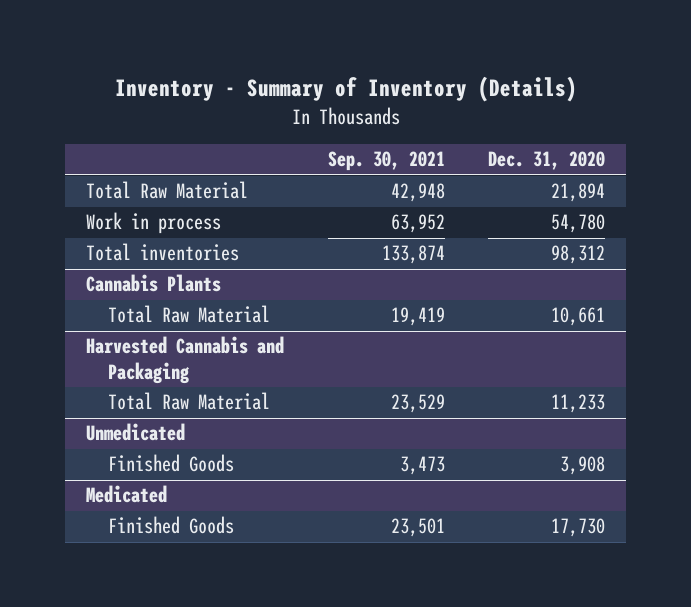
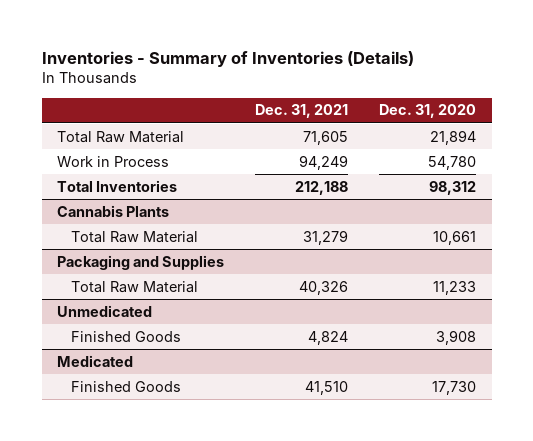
- Inventory - Summary of Inventory (Details)
+ Inventories - Summary of Inventories (Details)
- | Sep. 30, 2021 | Dec. 31, 2020
+ | Dec. 31, 2021 | Dec. 31, 2020
- Work in process | 63,952 | 54,780
- Total inventories | 133,874 | 98,312
+ Work in Process | 94,249 | 54,780
+ Total Inventories | 212,188 | 98,312
- Harvested Cannabis and Packaging
+ Packaging and Supplies

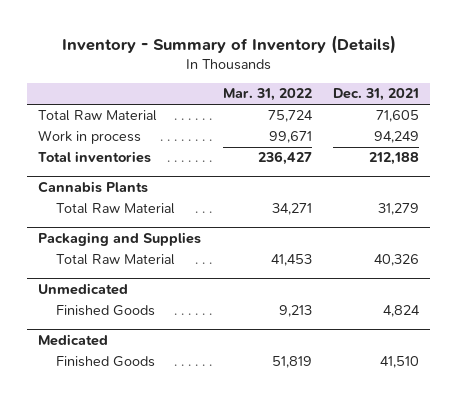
- Inventories - Summary of Inventories (Details)
+ Inventory - Summary of Inventory (Details)
- | Dec. 31, 2021 | Dec. 31, 2020
+ | Mar. 31, 2022 | Dec. 31, 2021
- Work in Process | 94,249 | 54,780
- Total Inventories | 212,188 | 98,312
+ Work in process | 99,671 | 94,249
+ Total inventories | 236,427 | 212,188

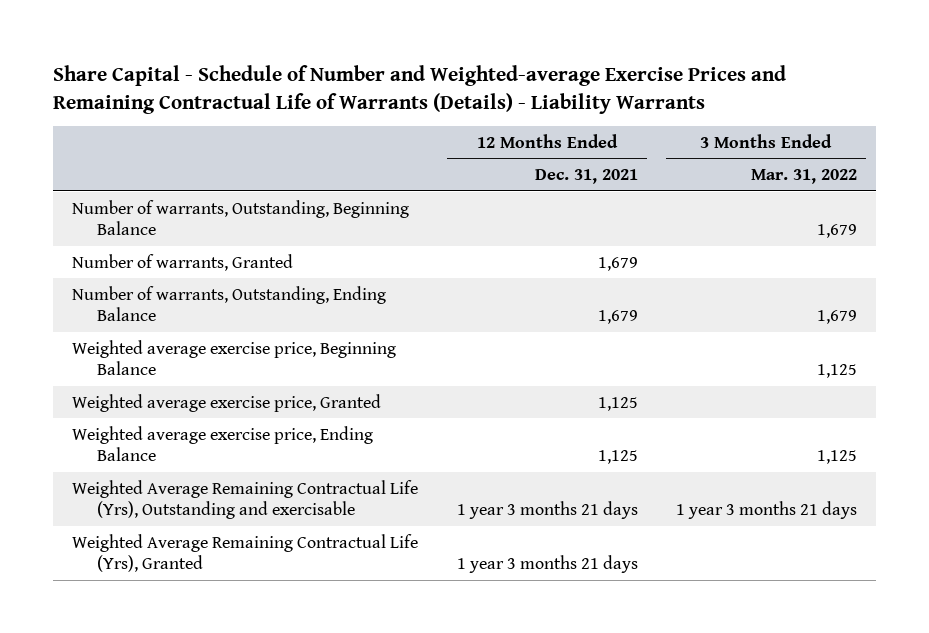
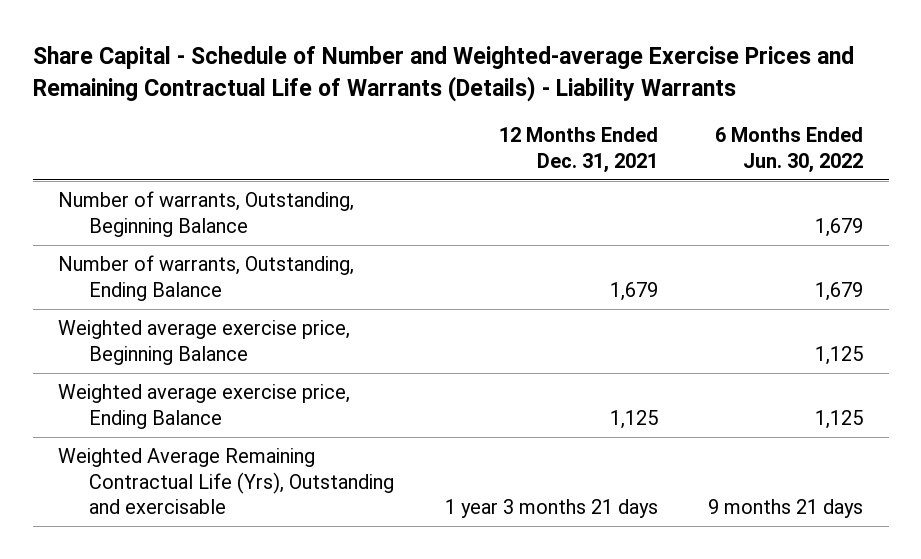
- | 12 Months Ended Dec. 31, 2021 | 3 Months Ended Mar. 31, 2022
+ | 12 Months Ended Dec. 31, 2021 | 6 Months Ended Jun. 30, 2022
- Number of warrants, Granted | 1,679 |
- Weighted average exercise price, Granted | 1,125 |
- Weighted Average Remaining Contractual Life (Yrs), Granted | 1 year 3 months 21 days |

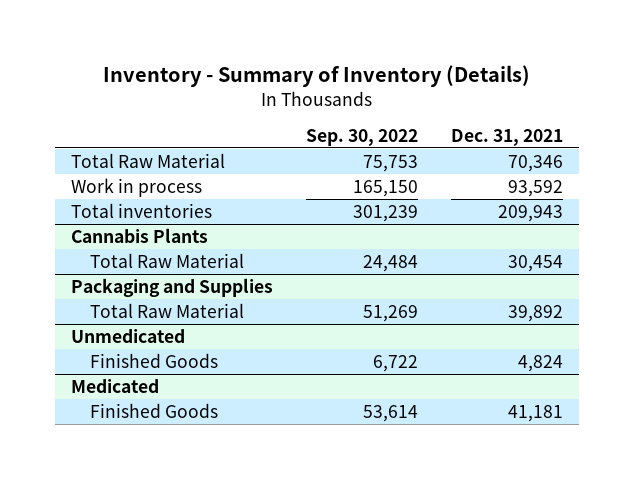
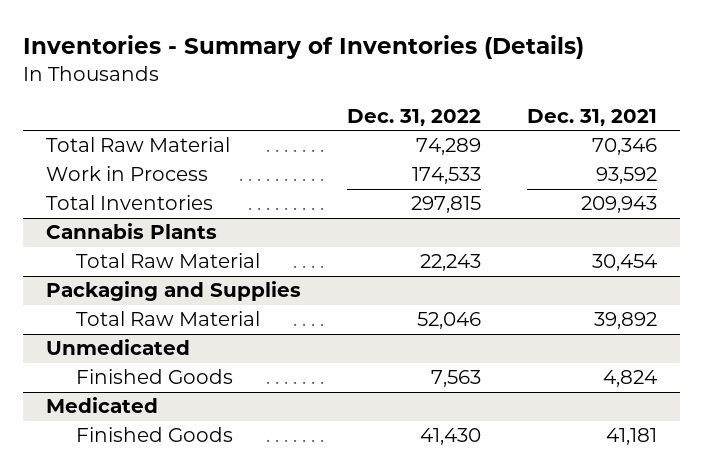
- Inventory - Summary of Inventory (Details)
+ Inventories - Summary of Inventories (Details)
- | Sep. 30, 2022 | Dec. 31, 2021
+ | Dec. 31, 2022 | Dec. 31, 2021
- Work in process | 165,150 | 93,592
- Total inventories | 301,239 | 209,943
+ Work in Process | 174,533 | 93,592
+ Total Inventories | 297,815 | 209,943

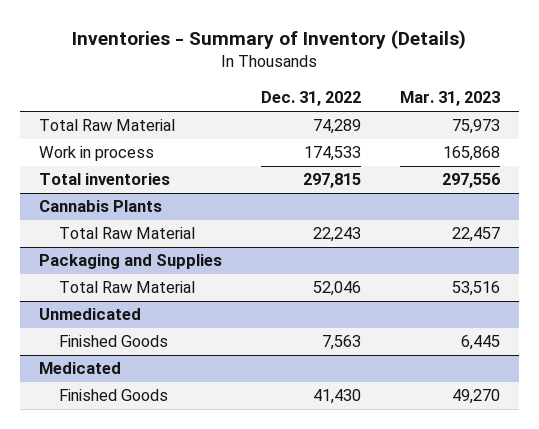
- Inventories - Summary of Inventories (Details)
+ Inventories - Summary of Inventory (Details)
- | Dec. 31, 2022 | Dec. 31, 2021
+ | Dec. 31, 2022 | Mar. 31, 2023
- Work in Process | 174,533 | 93,592
- Total Inventories | 297,815 | 209,943
+ Work in process | 174,533 | 165,868
+ Total inventories | 297,815 | 297,556

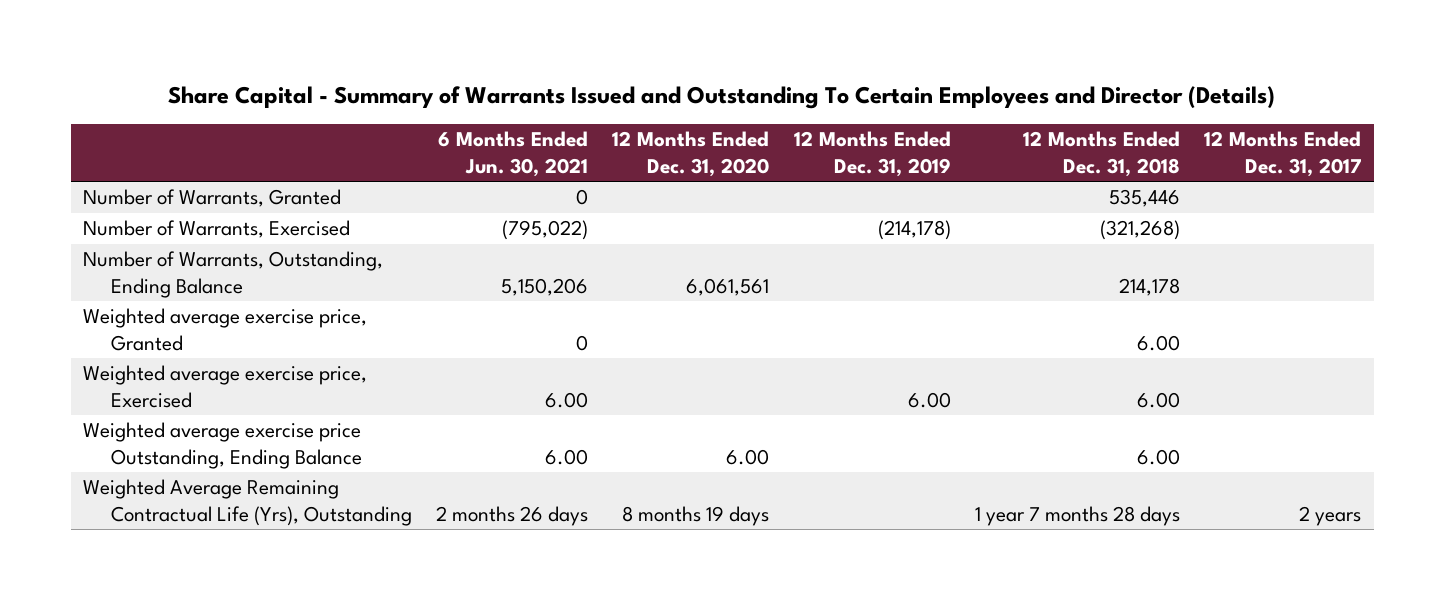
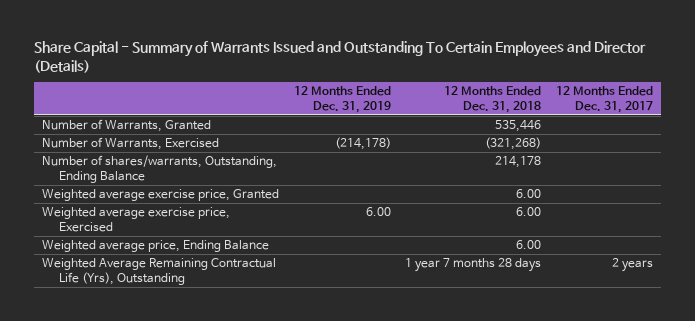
- | 6 Months Ended Jun. 30, 2021 | 12 Months Ended Dec. 31, 2020 | 12 Months Ended Dec. 31, 2019 | 12 Months Ended Dec. 31, 2018 | 12 Months Ended Dec. 31, 2017
+ | 12 Months Ended Dec. 31, 2019 | 12 Months Ended Dec. 31, 2018 | 12 Months Ended Dec. 31, 2017
- Number of Warrants, Outstanding, Ending Balance | 5,150,206 | 6,061,561 | | 214,178 |
+ Number of shares/warrants, Outstanding, Ending Balance | | 214,178 |
- Weighted average exercise price Outstanding, Ending Balance | 6.00 | 6.00 | | 6.00 |
+ Weighted average price, Ending Balance | | 6.00 |

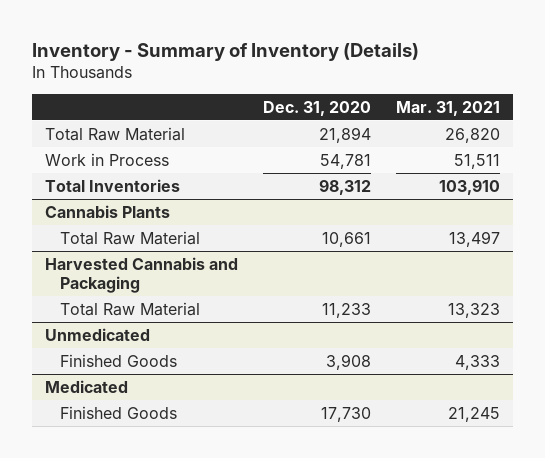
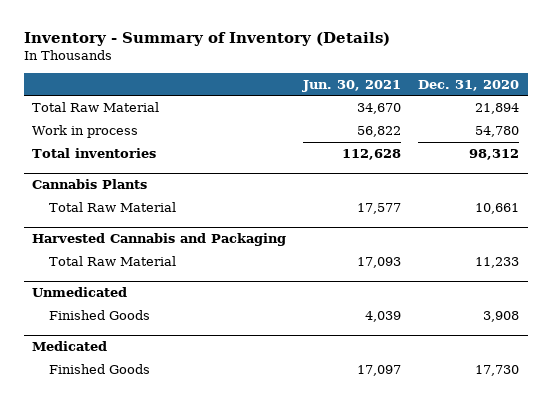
- | Dec. 31, 2020 | Mar. 31, 2021
+ | Jun. 30, 2021 | Dec. 31, 2020
- Work in Process | 54,781 | 51,511
- Total Inventories | 98,312 | 103,910
+ Work in process | 56,822 | 54,780
+ Total inventories | 112,628 | 98,312

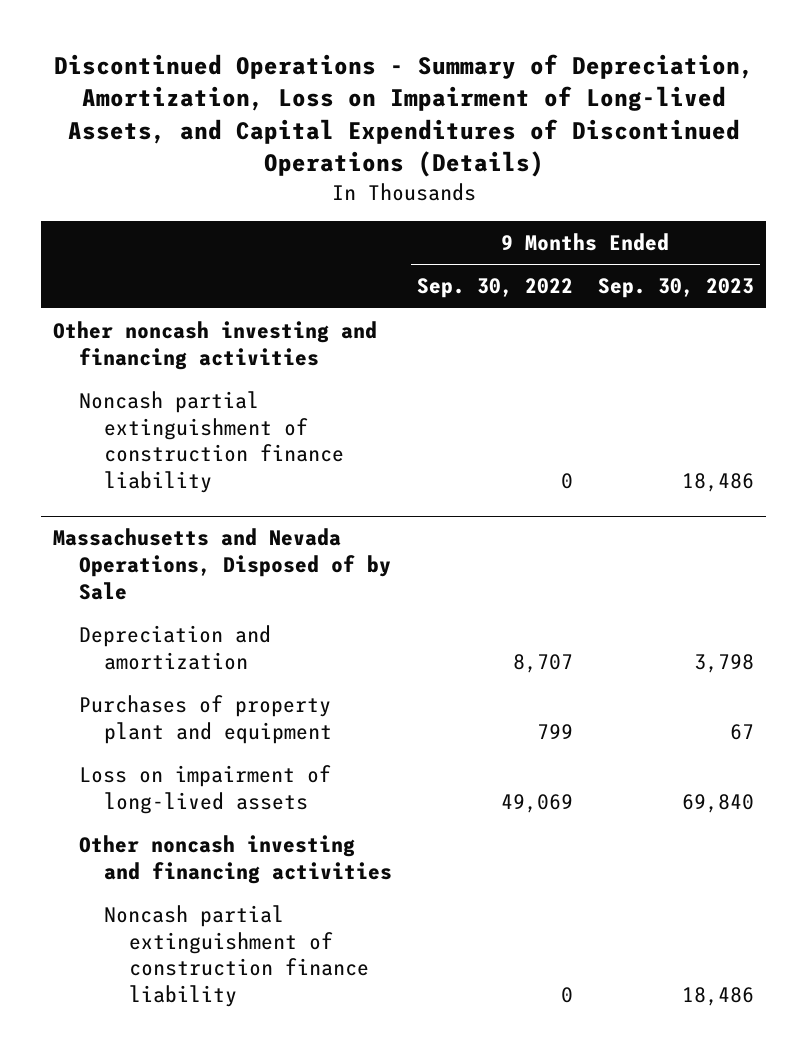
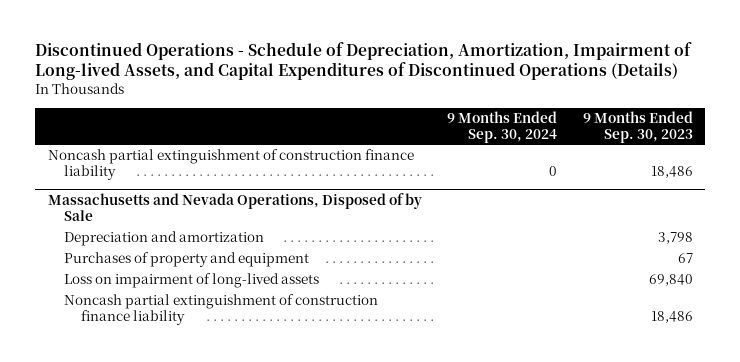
- Discontinued Operations - Summary of Depreciation, Amortization, Loss on Impairment of Long-lived Assets, and Capital Expenditures of Discontinued Operations (Details)
+ Discontinued Operations - Schedule of Depreciation, Amortization, Impairment of Long-lived Assets, and Capital Expenditures of Discontinued Operations (Details)
- | 9 Months Ended Sep. 30, 2022 | 9 Months Ended Sep. 30, 2023
+ | 9 Months Ended Sep. 30, 2024 | 9 Months Ended Sep. 30, 2023
- Other noncash investing and financing activities
@ Massachusetts and Nevada Operations, Disposed of by Sale
- Purchases of property plant and equipment | 799 | 67
+ Purchases of property and equipment | | 67
- Other noncash investing and financing activities

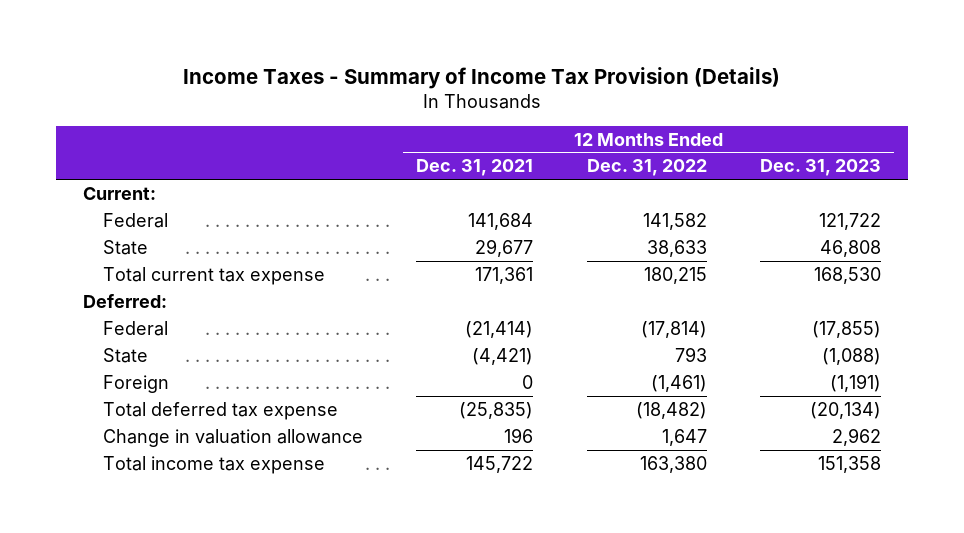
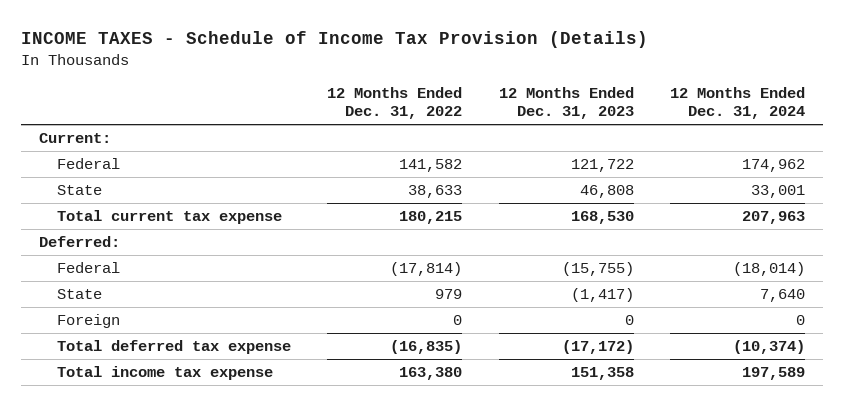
- Income Taxes - Summary of Income Tax Provision (Details)
+ INCOME TAXES - Schedule of Income Tax Provision (Details)
- | 12 Months Ended Dec. 31, 2021 | 12 Months Ended Dec. 31, 2022 | 12 Months Ended Dec. 31, 2023
+ | 12 Months Ended Dec. 31, 2022 | 12 Months Ended Dec. 31, 2023 | 12 Months Ended Dec. 31, 2024
- Federal | (21,414) | (17,814) | (17,855)
- State | (4,421) | 793 | (1,088)
- Foreign | 0 | (1,461) | (1,191)
- Total deferred tax expense | (25,835) | (18,482) | (20,134)
- Change in valuation allowance | 196 | 1,647 | 2,962
+ Federal | (17,814) | (15,755) | (18,014)
+ State | 979 | (1,417) | 7,640
+ Foreign | 0 | 0 | 0
+ Total deferred tax expense | (16,835) | (17,172) | (10,374)

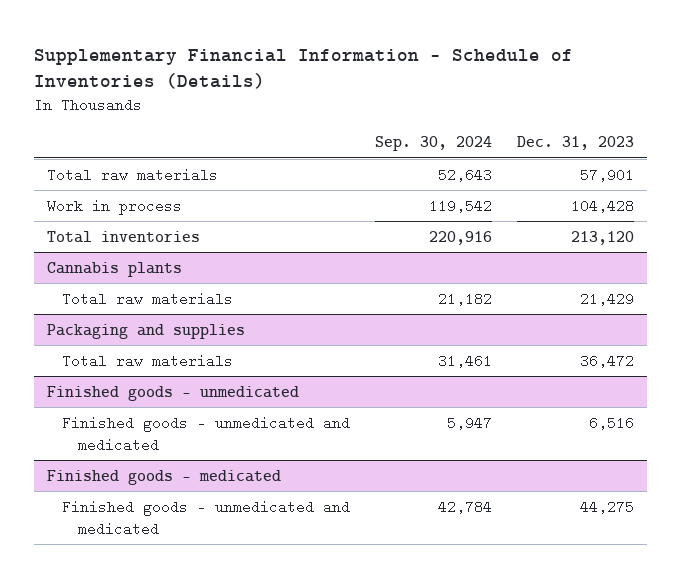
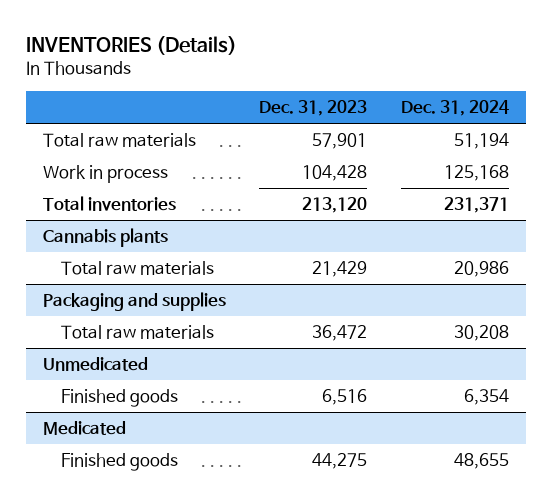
- Supplementary Financial Information - Schedule of Inventories (Details)
+ INVENTORIES (Details)
- | Sep. 30, 2024 | Dec. 31, 2023
+ | Dec. 31, 2023 | Dec. 31, 2024
- Finished goods - unmedicated
- Finished goods - unmedicated and medicated | 5,947 | 6,516
- Finished goods - medicated
- Finished goods - unmedicated and medicated | 42,784 | 44,275
+ Unmedicated
+ Finished goods | 6,516 | 6,354
+ Medicated
+ Finished goods | 44,275 | 48,655

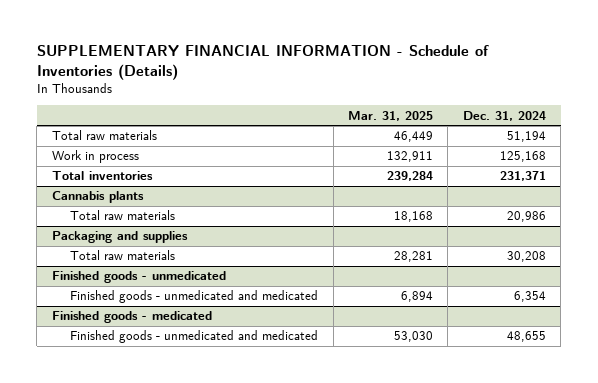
- INVENTORIES (Details)
+ SUPPLEMENTARY FINANCIAL INFORMATION - Schedule of Inventories (Details)
- | Dec. 31, 2023 | Dec. 31, 2024
+ | Mar. 31, 2025 | Dec. 31, 2024
- Unmedicated
- Finished goods | 6,516 | 6,354
- Medicated
- Finished goods | 44,275 | 48,655
+ Finished goods - unmedicated
+ Finished goods - unmedicated and medicated | 6,894 | 6,354
+ Finished goods - medicated
+ Finished goods - unmedicated and medicated | 53,030 | 48,655

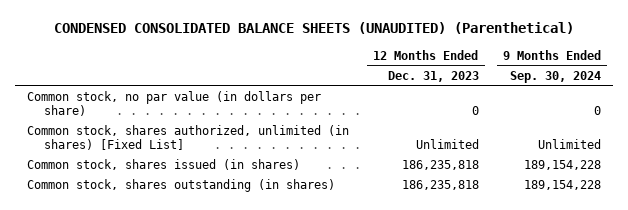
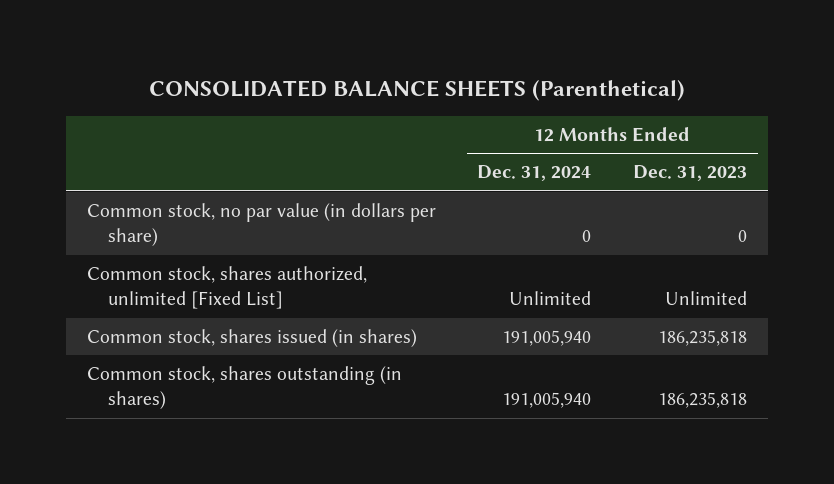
- CONDENSED CONSOLIDATED BALANCE SHEETS (UNAUDITED) (Parenthetical)
+ CONSOLIDATED BALANCE SHEETS (Parenthetical)
- | 12 Months Ended Dec. 31, 2023 | 9 Months Ended Sep. 30, 2024
+ | 12 Months Ended Dec. 31, 2024 | 12 Months Ended Dec. 31, 2023
- Common stock, shares authorized, unlimited (in shares) [Fixed List] | Unlimited | Unlimited
+ Common stock, shares authorized, unlimited [Fixed List] | Unlimited | Unlimited

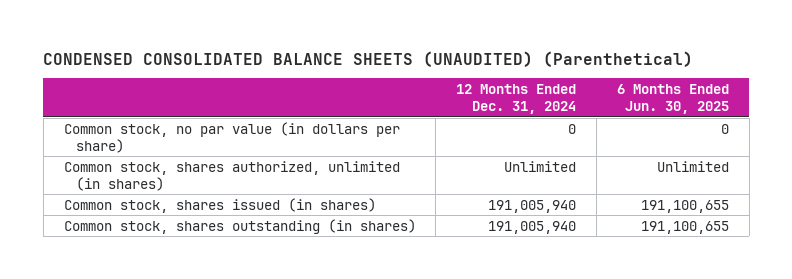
- CONSOLIDATED BALANCE SHEETS (Parenthetical)
+ CONDENSED CONSOLIDATED BALANCE SHEETS (UNAUDITED) (Parenthetical)
- | 12 Months Ended Dec. 31, 2024 | 12 Months Ended Dec. 31, 2023
+ | 12 Months Ended Dec. 31, 2024 | 6 Months Ended Jun. 30, 2025
- Common stock, shares authorized, unlimited [Fixed List] | Unlimited | Unlimited
+ Common stock, shares authorized, unlimited (in shares) | Unlimited | Unlimited

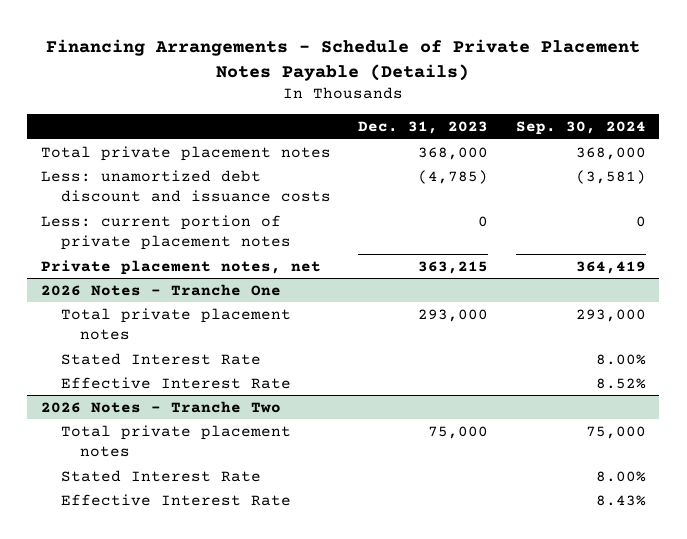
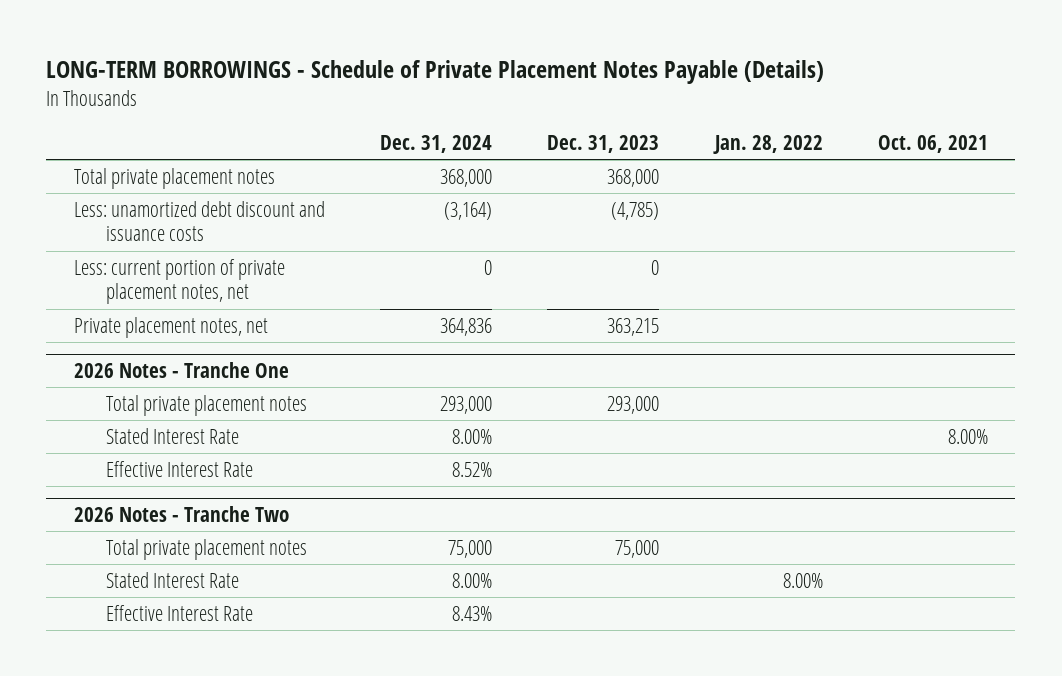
- Financing Arrangements - Schedule of Private Placement Notes Payable (Details)
+ LONG-TERM BORROWINGS - Schedule of Private Placement Notes Payable (Details)
- | Dec. 31, 2023 | Sep. 30, 2024
+ | Dec. 31, 2024 | Dec. 31, 2023 | Jan. 28, 2022 | Oct. 06, 2021
- Less: current portion of private placement notes | 0 | 0
+ Less: current portion of private placement notes, net | 0 | 0 | |

